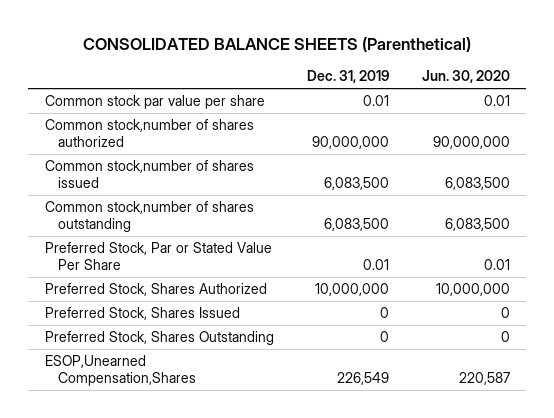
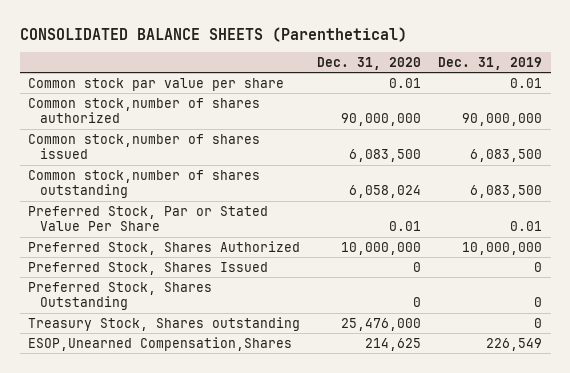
- | Dec. 31, 2019 | Jun. 30, 2020
+ | Dec. 31, 2020 | Dec. 31, 2019
+ Treasury Stock, Shares outstanding | 25,476,000 | 0

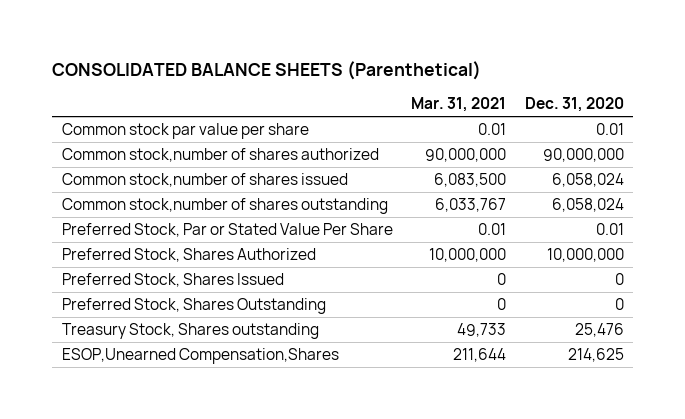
- | Dec. 31, 2020 | Dec. 31, 2019
+ | Mar. 31, 2021 | Dec. 31, 2020
- Common stock,number of shares issued | 6,083,500 | 6,083,500
+ Common stock,number of shares issued | 6,083,500 | 6,058,024
- Treasury Stock, Shares outstanding | 25,476,000 | 0
+ Treasury Stock, Shares outstanding | 49,733 | 25,476

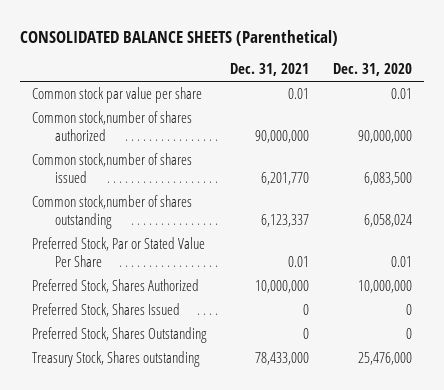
- | Mar. 31, 2021 | Dec. 31, 2020
+ | Dec. 31, 2021 | Dec. 31, 2020
- Common stock,number of shares issued | 6,083,500 | 6,058,024
+ Common stock,number of shares issued | 6,201,770 | 6,083,500
- Treasury Stock, Shares outstanding | 49,733 | 25,476
- ESOP,Unearned Compensation,Shares | 211,644 | 214,625
+ Treasury Stock, Shares outstanding | 78,433,000 | 25,476,000

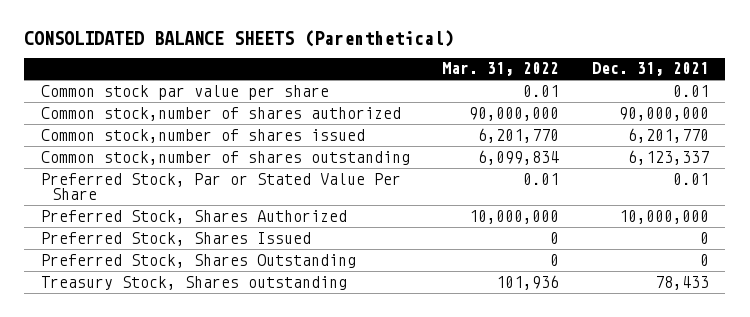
- | Dec. 31, 2021 | Dec. 31, 2020
+ | Mar. 31, 2022 | Dec. 31, 2021
- Treasury Stock, Shares outstanding | 78,433,000 | 25,476,000
+ Treasury Stock, Shares outstanding | 101,936 | 78,433

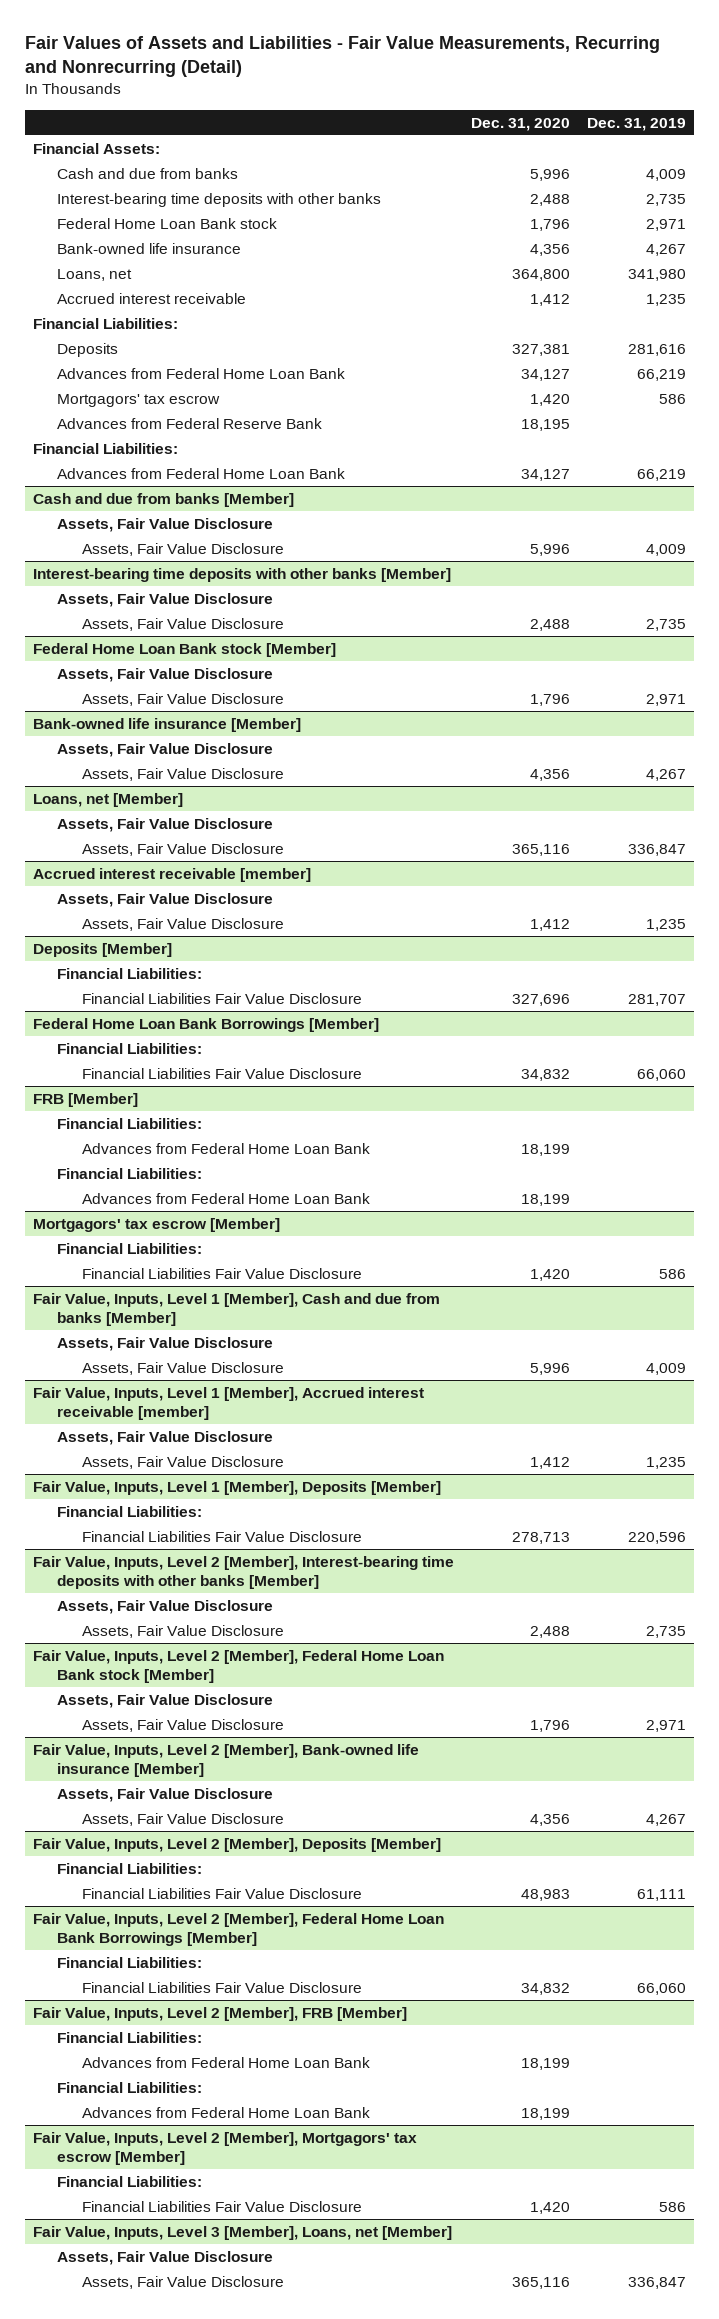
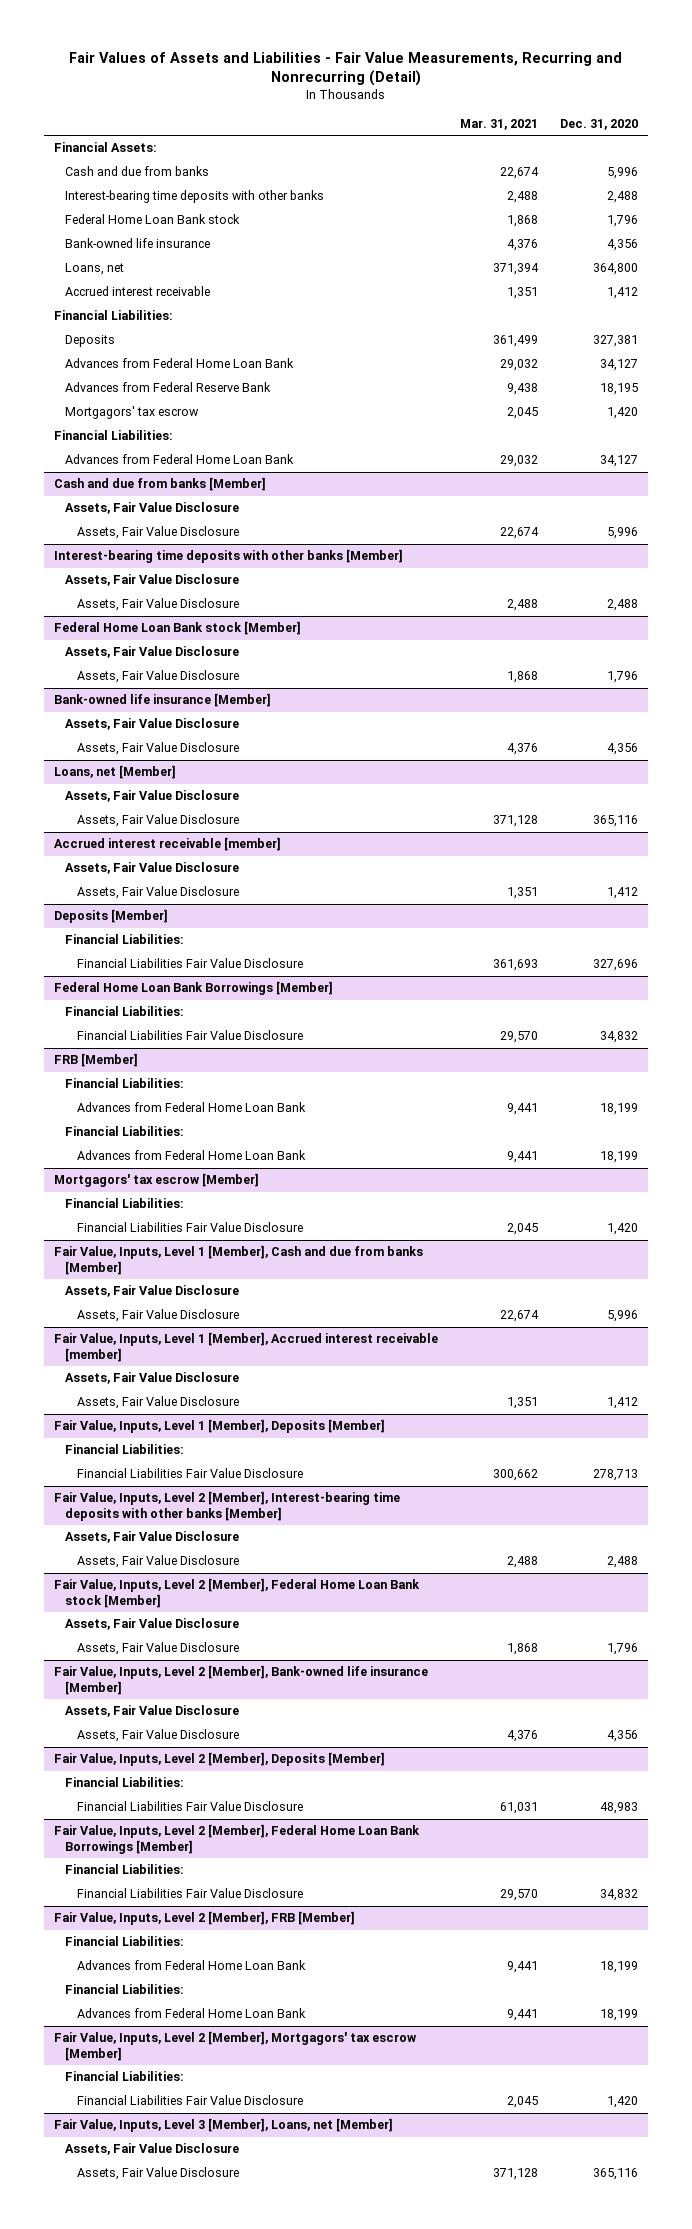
- | Dec. 31, 2020 | Dec. 31, 2019
+ | Mar. 31, 2021 | Dec. 31, 2020
moved down: Mortgagors' tax escrow | 2,045 | 1,420

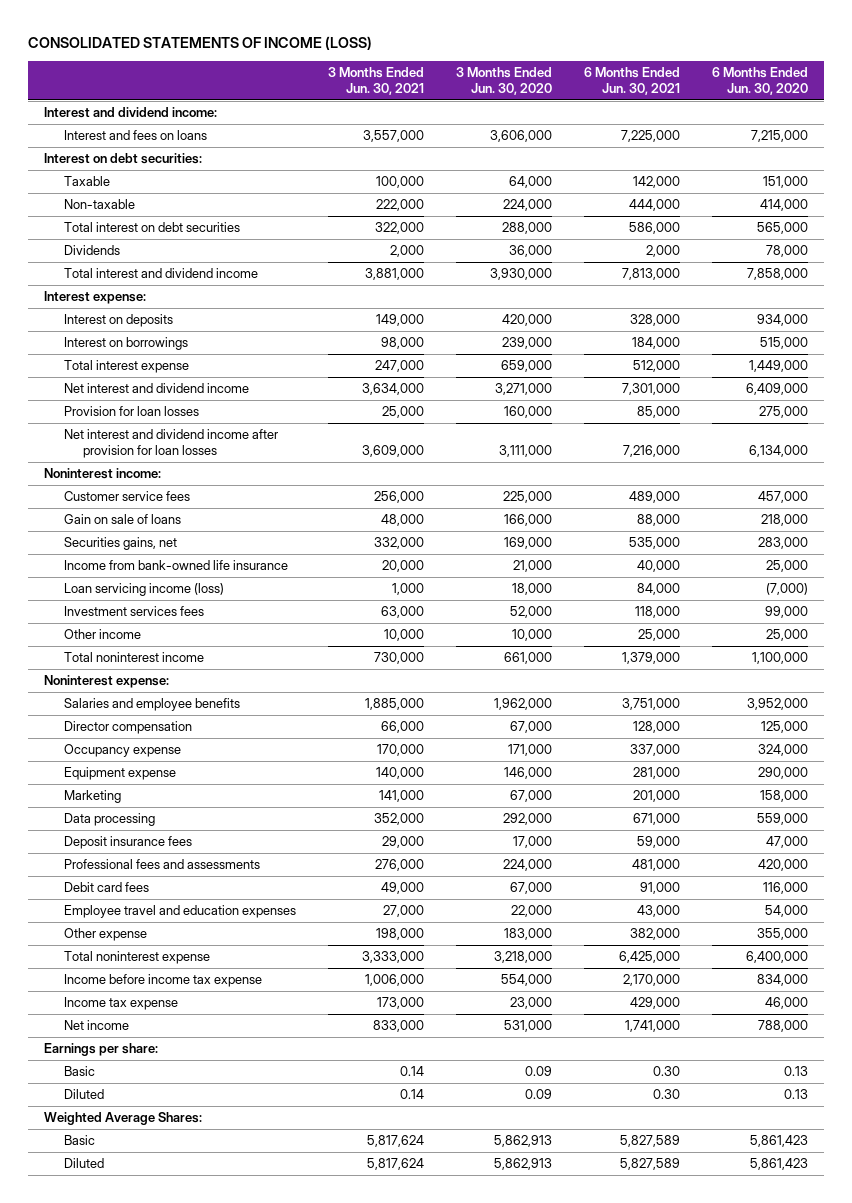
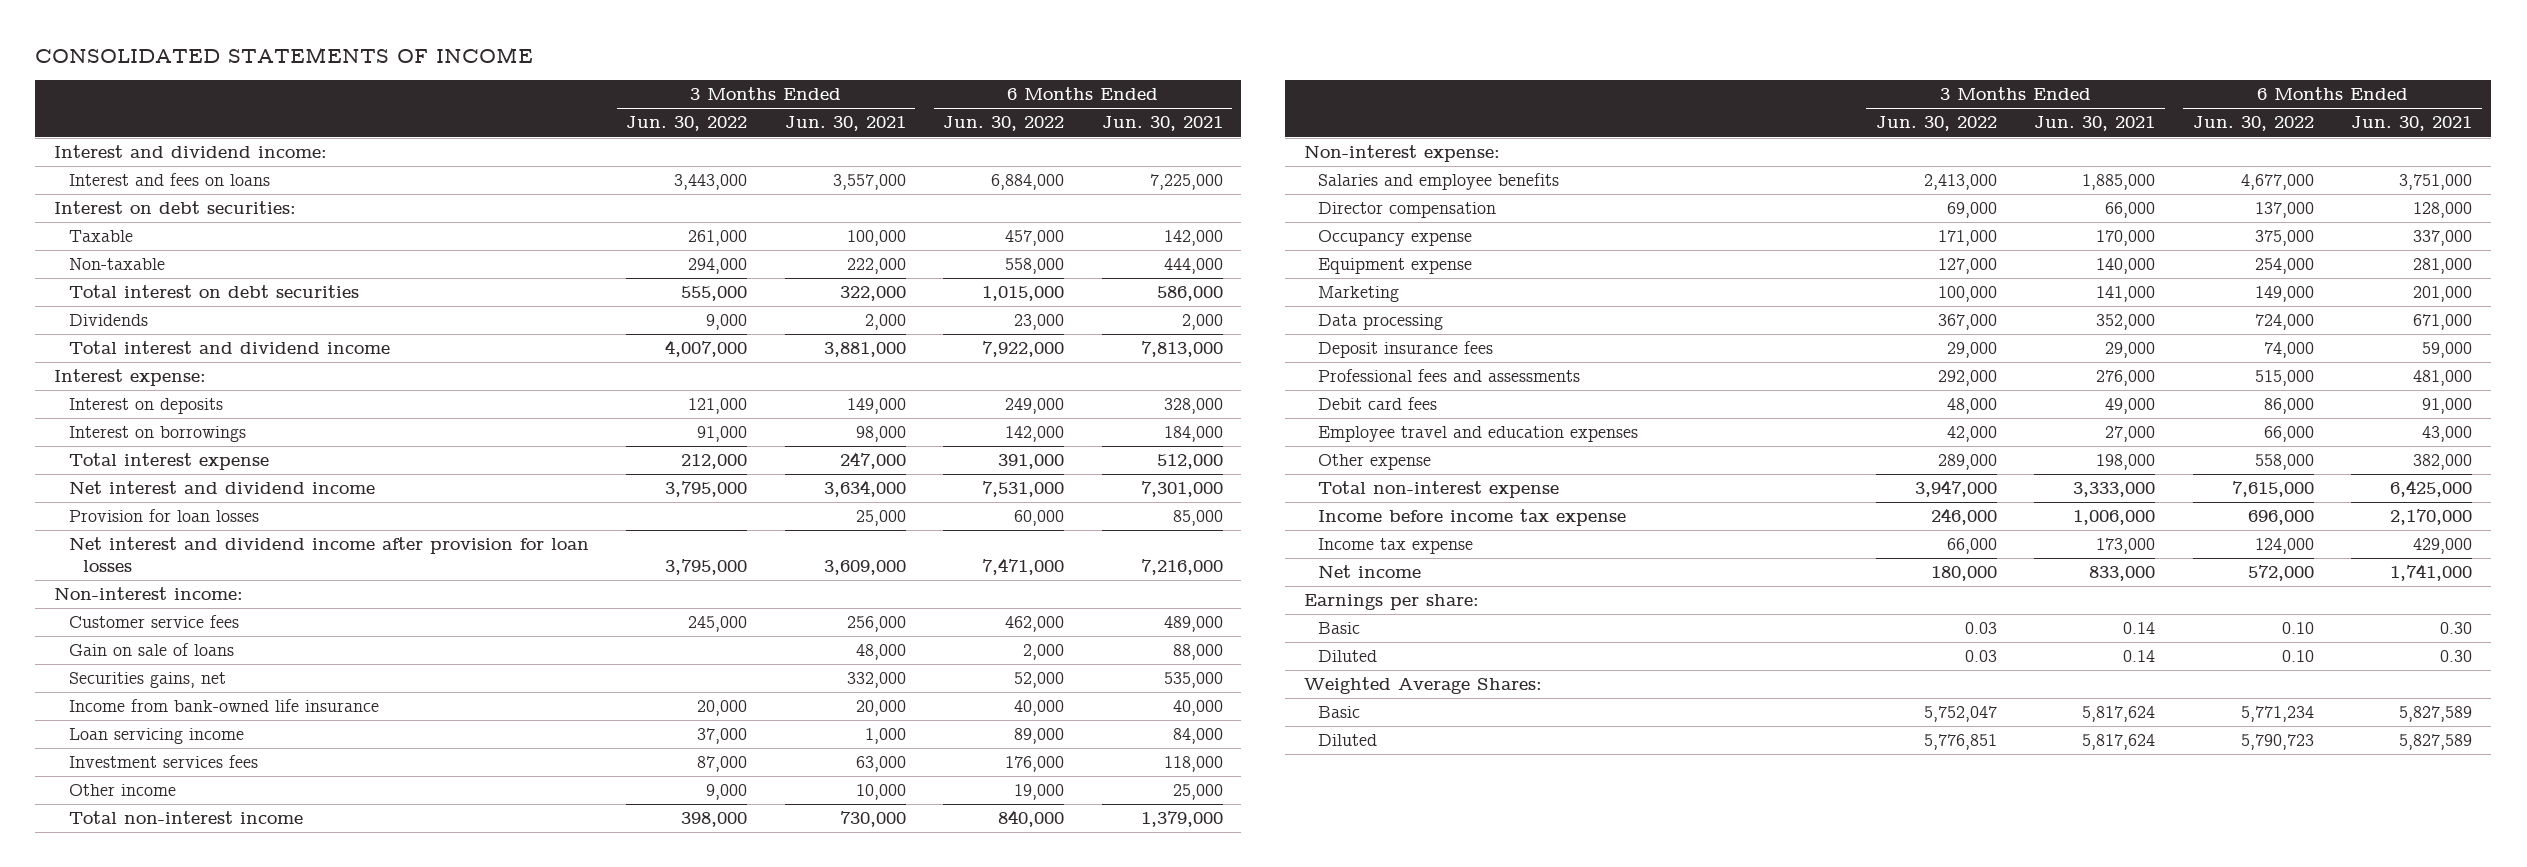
- CONSOLIDATED STATEMENTS OF INCOME (LOSS)
+ CONSOLIDATED STATEMENTS OF INCOME
- | 3 Months Ended Jun. 30, 2021 | 3 Months Ended Jun. 30, 2020 | 6 Months Ended Jun. 30, 2021 | 6 Months Ended Jun. 30, 2020
+ | 3 Months Ended Jun. 30, 2022 | 3 Months Ended Jun. 30, 2021 | 6 Months Ended Jun. 30, 2022 | 6 Months Ended Jun. 30, 2021
- Noninterest income:
+ Non-interest income:
- Loan servicing income (loss) | 1,000 | 18,000 | 84,000 | (7,000)
+ Loan servicing income | 37,000 | 1,000 | 89,000 | 84,000
- Total noninterest income | 730,000 | 661,000 | 1,379,000 | 1,100,000
- Noninterest expense:
+ Total non-interest income | 398,000 | 730,000 | 840,000 | 1,379,000
+ Non-interest expense:
- Total noninterest expense | 3,333,000 | 3,218,000 | 6,425,000 | 6,400,000
+ Total non-interest expense | 3,947,000 | 3,333,000 | 7,615,000 | 6,425,000

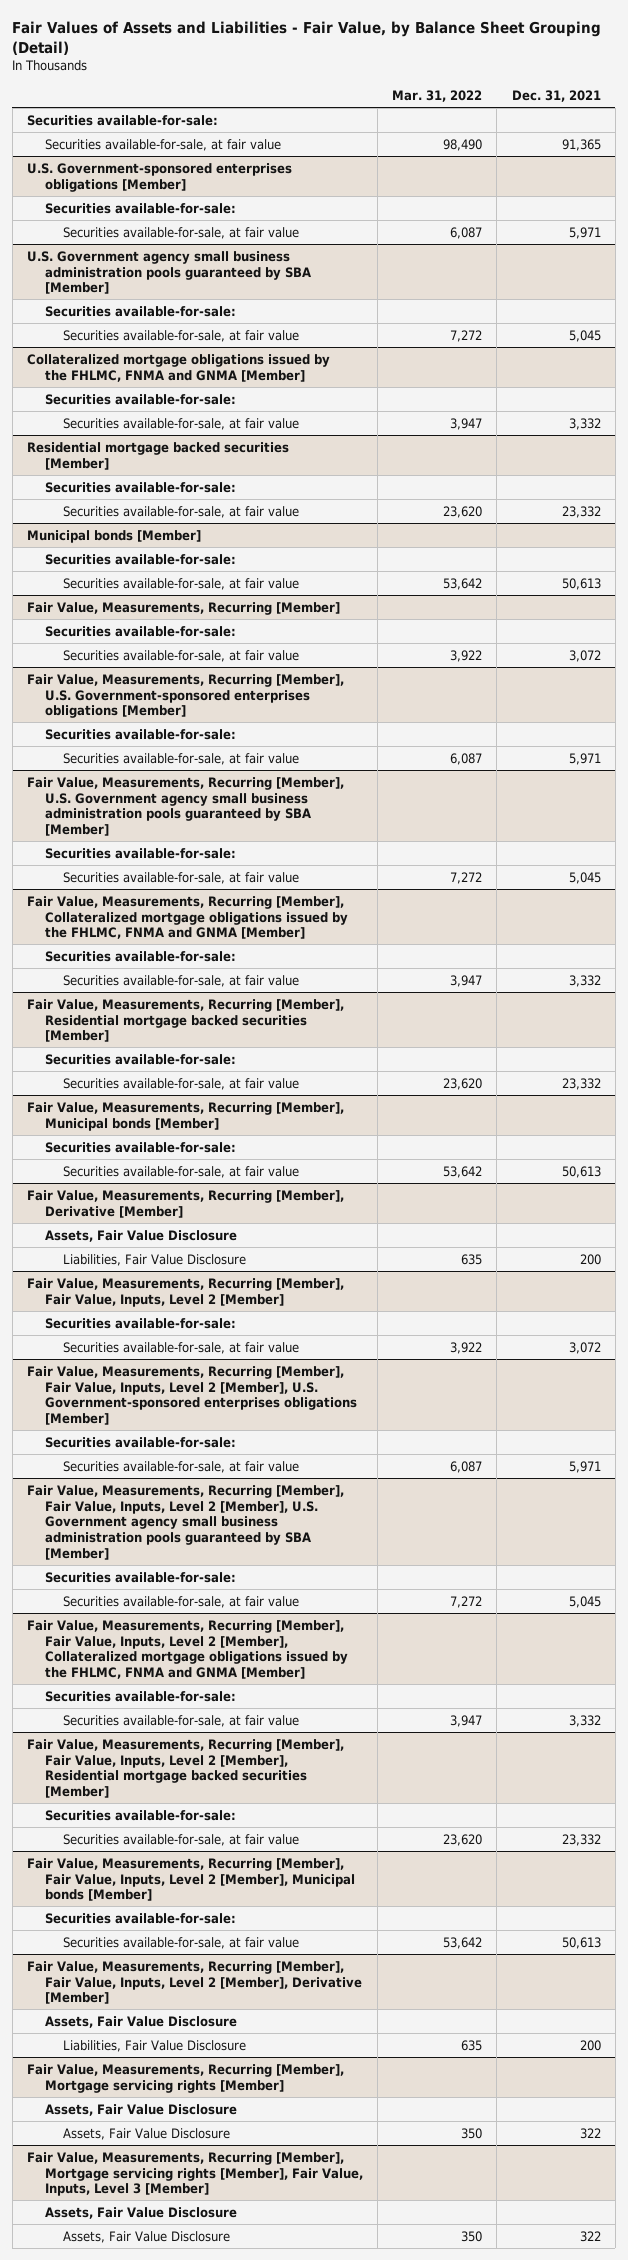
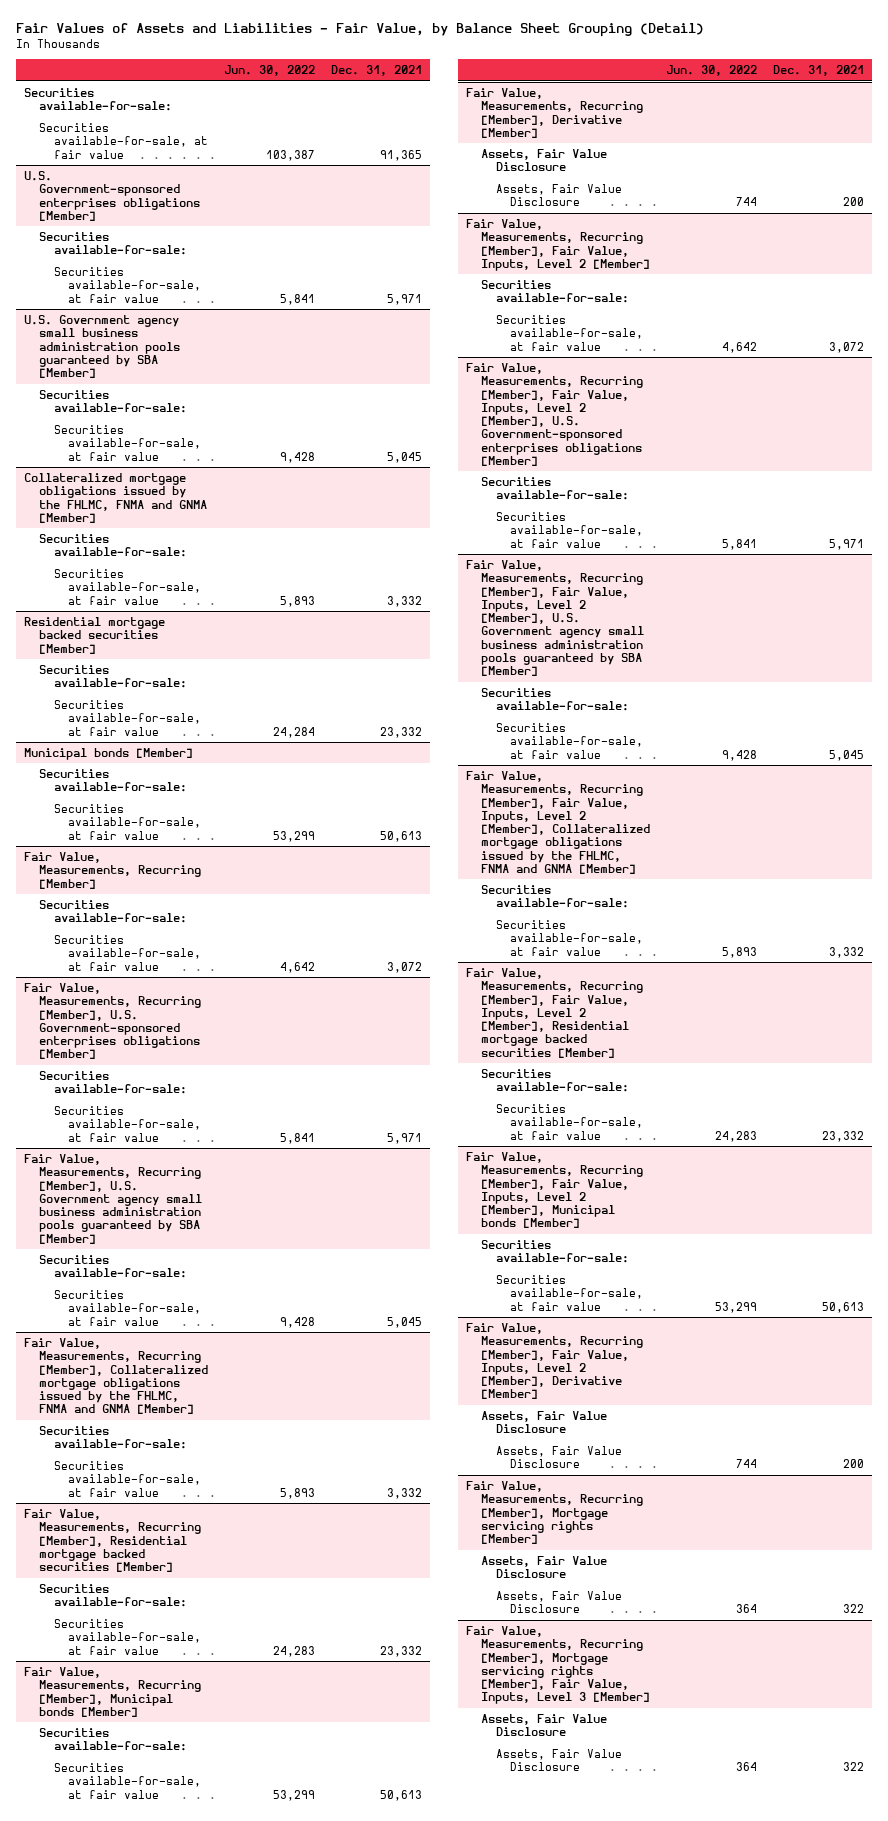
- | Mar. 31, 2022 | Dec. 31, 2021
+ | Jun. 30, 2022 | Dec. 31, 2021
@ Fair Value, Measurements, Recurring [Member], Derivative [Member]
- Liabilities, Fair Value Disclosure | 635 | 200
+ Assets, Fair Value Disclosure | 744 | 200
@ Fair Value, Measurements, Recurring [Member], Fair Value, Inputs, Level 2 [Member], Derivative [Member]
- Liabilities, Fair Value Disclosure | 635 | 200
+ Assets, Fair Value Disclosure | 744 | 200

